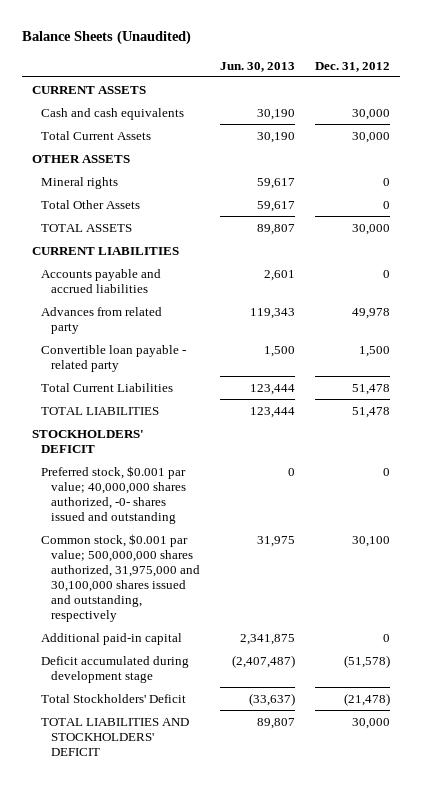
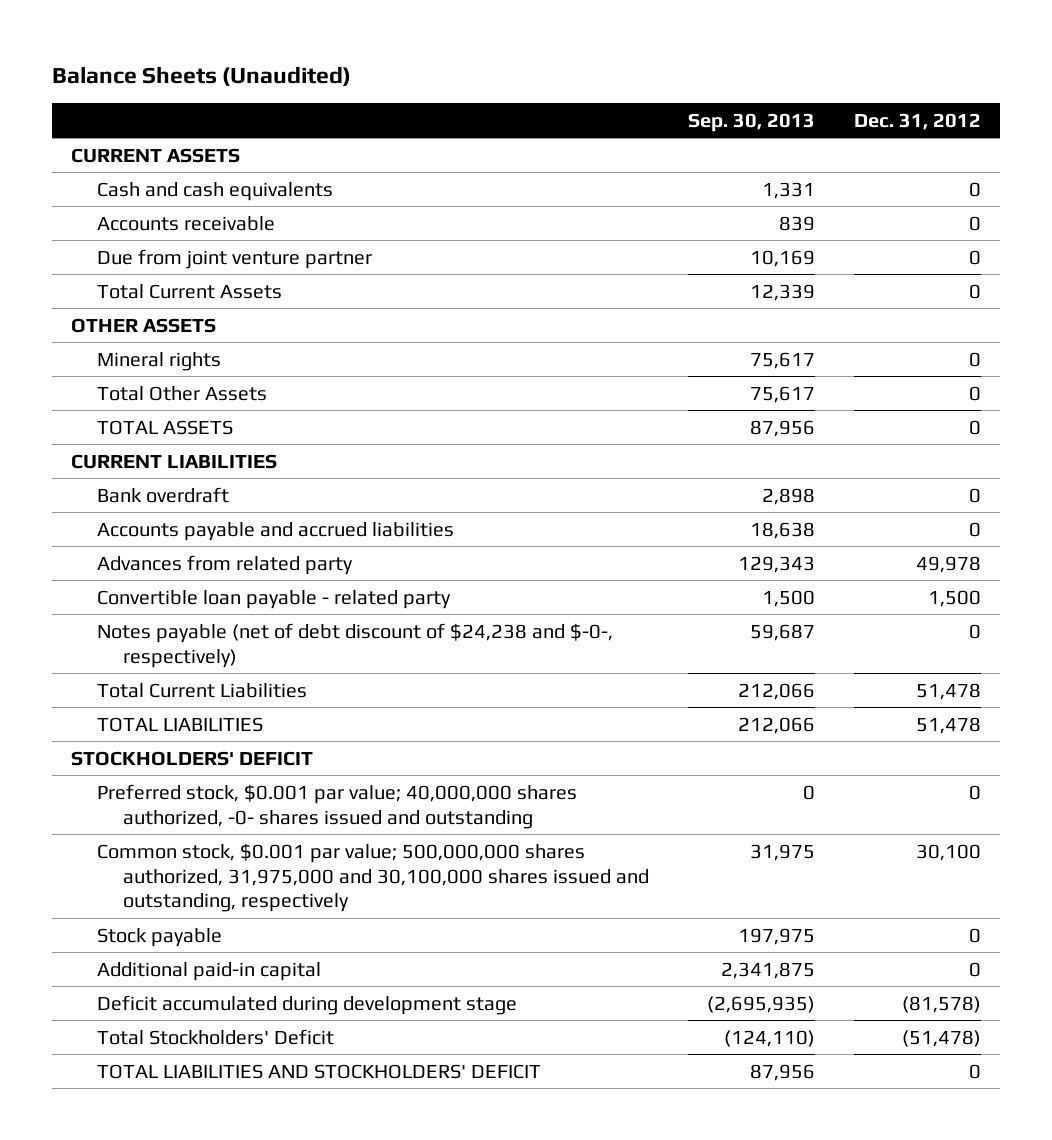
- | Jun. 30, 2013 | Dec. 31, 2012
+ | Sep. 30, 2013 | Dec. 31, 2012
- Cash and cash equivalents | 30,190 | 30,000
- Total Current Assets | 30,190 | 30,000
+ Cash and cash equivalents | 1,331 | 0
+ Accounts receivable | 839 | 0
+ Due from joint venture partner | 10,169 | 0
+ Total Current Assets | 12,339 | 0
- TOTAL ASSETS | 89,807 | 30,000
+ TOTAL ASSETS | 87,956 | 0
+ Bank overdraft | 2,898 | 0
+ Notes payable (net of debt discount of $24,238 and $-0-, respectively) | 59,687 | 0
+ Stock payable | 197,975 | 0
- Deficit accumulated during development stage | (2,407,487) | (51,578)
- Total Stockholders' Deficit | (33,637) | (21,478)
- TOTAL LIABILITIES AND STOCKHOLDERS' DEFICIT | 89,807 | 30,000
+ Deficit accumulated during development stage | (2,695,935) | (81,578)
+ Total Stockholders' Deficit | (124,110) | (51,478)
+ TOTAL LIABILITIES AND STOCKHOLDERS' DEFICIT | 87,956 | 0

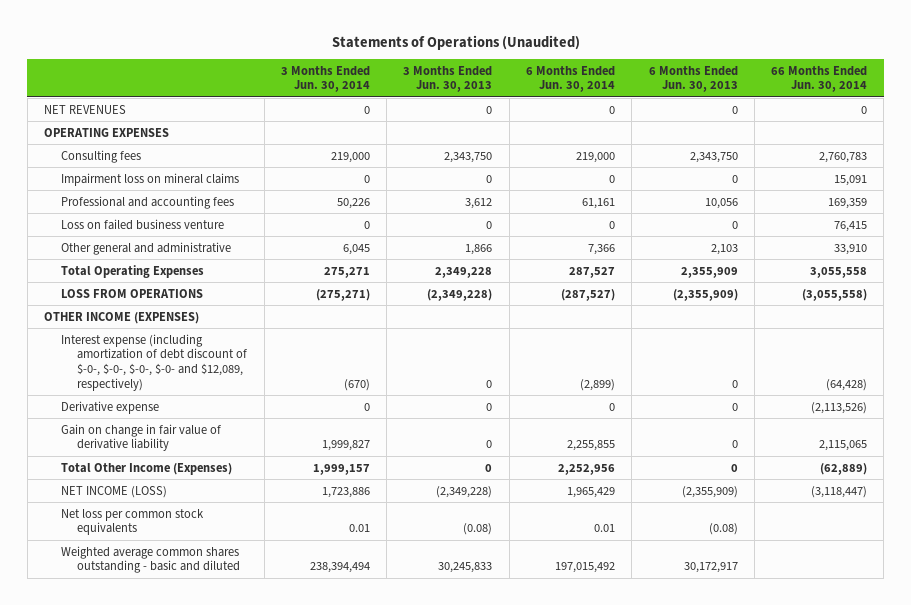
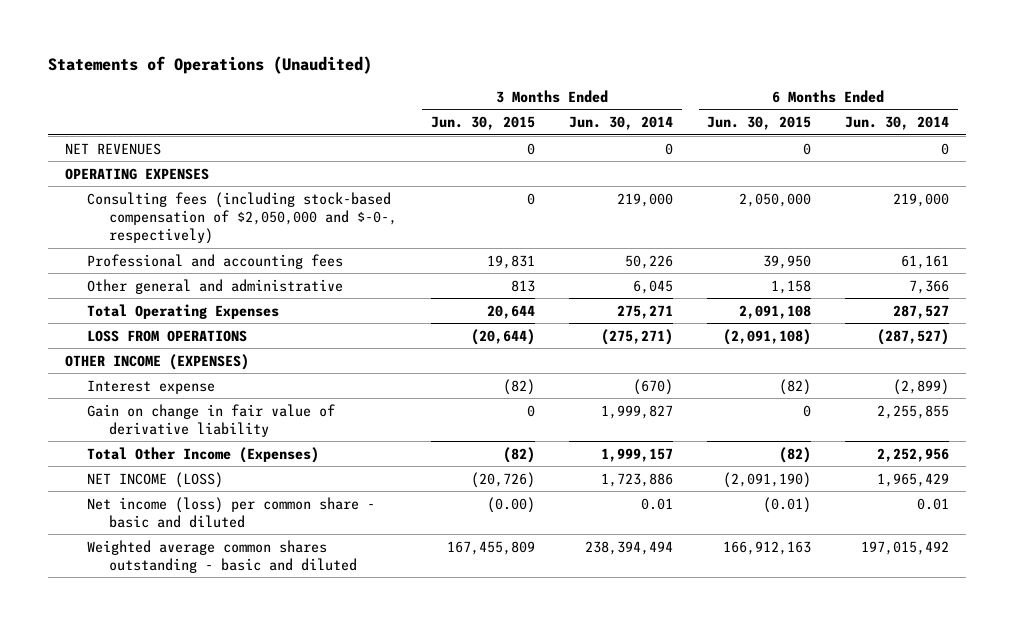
- | 3 Months Ended Jun. 30, 2014 | 3 Months Ended Jun. 30, 2013 | 6 Months Ended Jun. 30, 2014 | 6 Months Ended Jun. 30, 2013 | 66 Months Ended Jun. 30, 2014
+ | 3 Months Ended Jun. 30, 2015 | 3 Months Ended Jun. 30, 2014 | 6 Months Ended Jun. 30, 2015 | 6 Months Ended Jun. 30, 2014
- Consulting fees | 219,000 | 2,343,750 | 219,000 | 2,343,750 | 2,760,783
- Impairment loss on mineral claims | 0 | 0 | 0 | 0 | 15,091
+ Consulting fees (including stock-based compensation of $2,050,000 and $-0-, respectively) | 0 | 219,000 | 2,050,000 | 219,000
- Loss on failed business venture | 0 | 0 | 0 | 0 | 76,415
- Interest expense (including amortization of debt discount of $-0-, $-0-, $-0-, $-0- and $12,089, respectively) | (670) | 0 | (2,899) | 0 | (64,428)
- Derivative expense | 0 | 0 | 0 | 0 | (2,113,526)
+ Interest expense | (82) | (670) | (82) | (2,899)
- Net loss per common stock equivalents | 0.01 | (0.08) | 0.01 | (0.08) |
+ Net income (loss) per common share - basic and diluted | (0.00) | 0.01 | (0.01) | 0.01

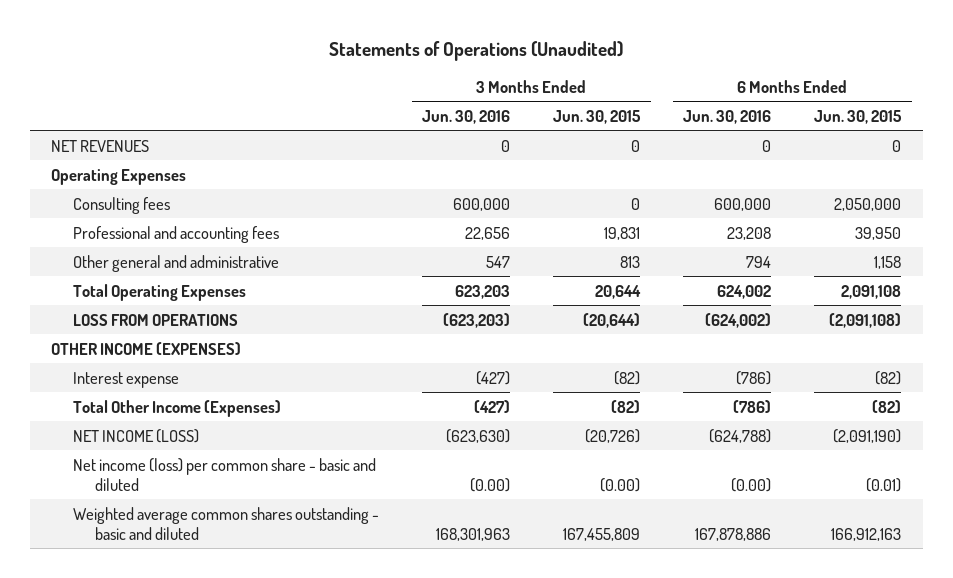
- | 3 Months Ended Jun. 30, 2015 | 3 Months Ended Jun. 30, 2014 | 6 Months Ended Jun. 30, 2015 | 6 Months Ended Jun. 30, 2014
+ | 3 Months Ended Jun. 30, 2016 | 3 Months Ended Jun. 30, 2015 | 6 Months Ended Jun. 30, 2016 | 6 Months Ended Jun. 30, 2015
- OPERATING EXPENSES
- Consulting fees (including stock-based compensation of $2,050,000 and $-0-, respectively) | 0 | 219,000 | 2,050,000 | 219,000
+ Operating Expenses
+ Consulting fees | 600,000 | 0 | 600,000 | 2,050,000
- Gain on change in fair value of derivative liability | 0 | 1,999,827 | 0 | 2,255,855

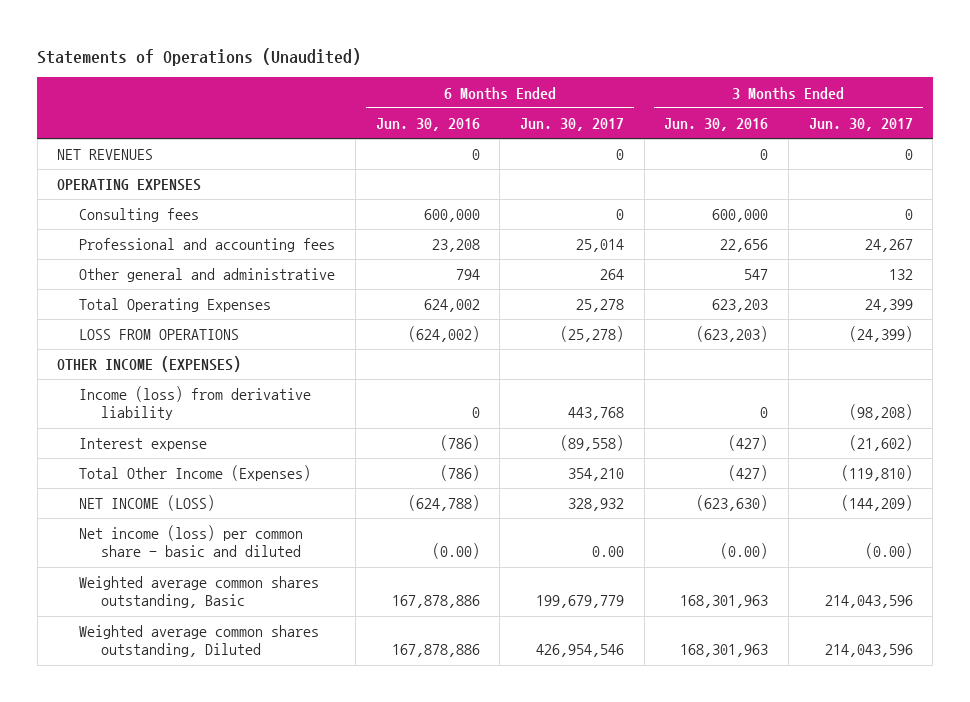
- | 3 Months Ended Jun. 30, 2016 | 3 Months Ended Jun. 30, 2015 | 6 Months Ended Jun. 30, 2016 | 6 Months Ended Jun. 30, 2015
+ | 6 Months Ended Jun. 30, 2016 | 6 Months Ended Jun. 30, 2017 | 3 Months Ended Jun. 30, 2016 | 3 Months Ended Jun. 30, 2017
- Operating Expenses
+ OPERATING EXPENSES
+ Income (loss) from derivative liability | 0 | 443,768 | 0 | (98,208)
- Weighted average common shares outstanding - basic and diluted | 168,301,963 | 167,455,809 | 167,878,886 | 166,912,163
+ Weighted average common shares outstanding, Basic | 167,878,886 | 199,679,779 | 168,301,963 | 214,043,596
+ Weighted average common shares outstanding, Diluted | 167,878,886 | 426,954,546 | 168,301,963 | 214,043,596

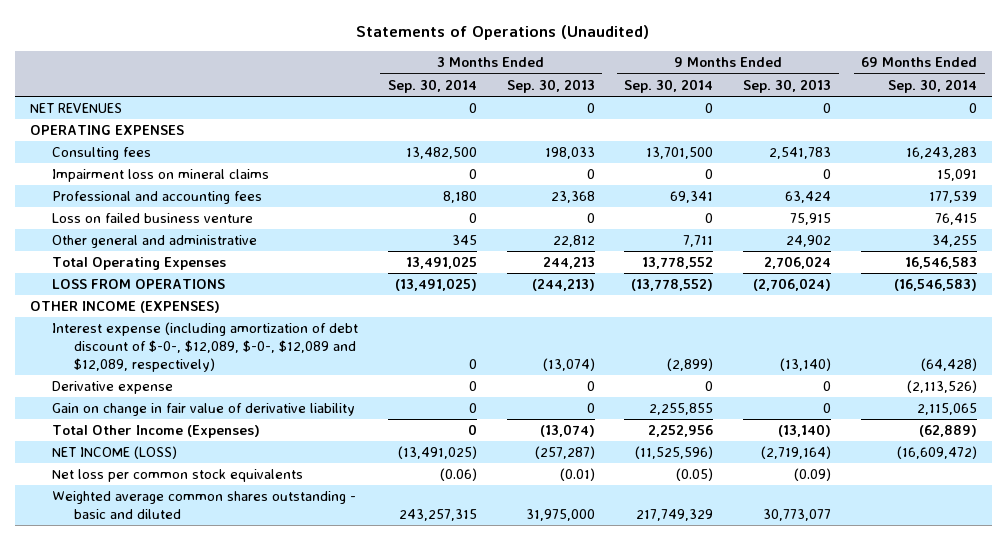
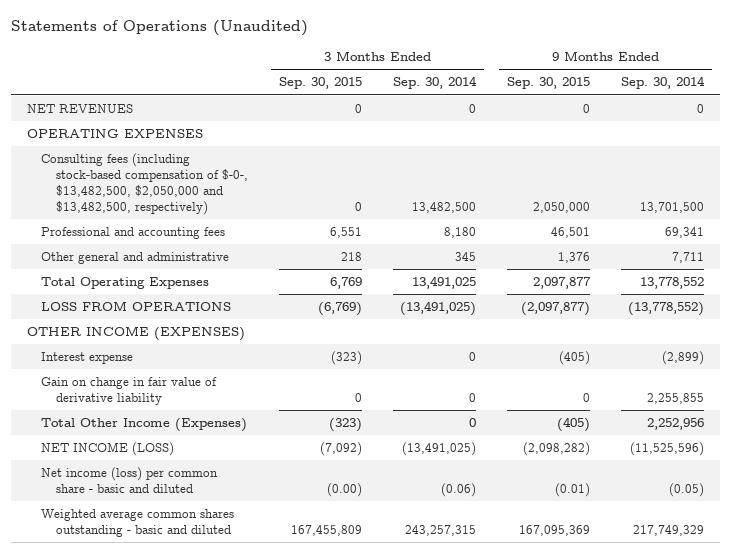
- | 3 Months Ended Sep. 30, 2014 | 3 Months Ended Sep. 30, 2013 | 9 Months Ended Sep. 30, 2014 | 9 Months Ended Sep. 30, 2013 | 69 Months Ended Sep. 30, 2014
+ | 3 Months Ended Sep. 30, 2015 | 3 Months Ended Sep. 30, 2014 | 9 Months Ended Sep. 30, 2015 | 9 Months Ended Sep. 30, 2014
- Consulting fees | 13,482,500 | 198,033 | 13,701,500 | 2,541,783 | 16,243,283
- Impairment loss on mineral claims | 0 | 0 | 0 | 0 | 15,091
+ Consulting fees (including stock-based compensation of $-0-, $13,482,500, $2,050,000 and $13,482,500, respectively) | 0 | 13,482,500 | 2,050,000 | 13,701,500
- Loss on failed business venture | 0 | 0 | 0 | 75,915 | 76,415
- Interest expense (including amortization of debt discount of $-0-, $12,089, $-0-, $12,089 and $12,089, respectively) | 0 | (13,074) | (2,899) | (13,140) | (64,428)
- Derivative expense | 0 | 0 | 0 | 0 | (2,113,526)
+ Interest expense | (323) | 0 | (405) | (2,899)
- Net loss per common stock equivalents | (0.06) | (0.01) | (0.05) | (0.09) |
+ Net income (loss) per common share - basic and diluted | (0.00) | (0.06) | (0.01) | (0.05)

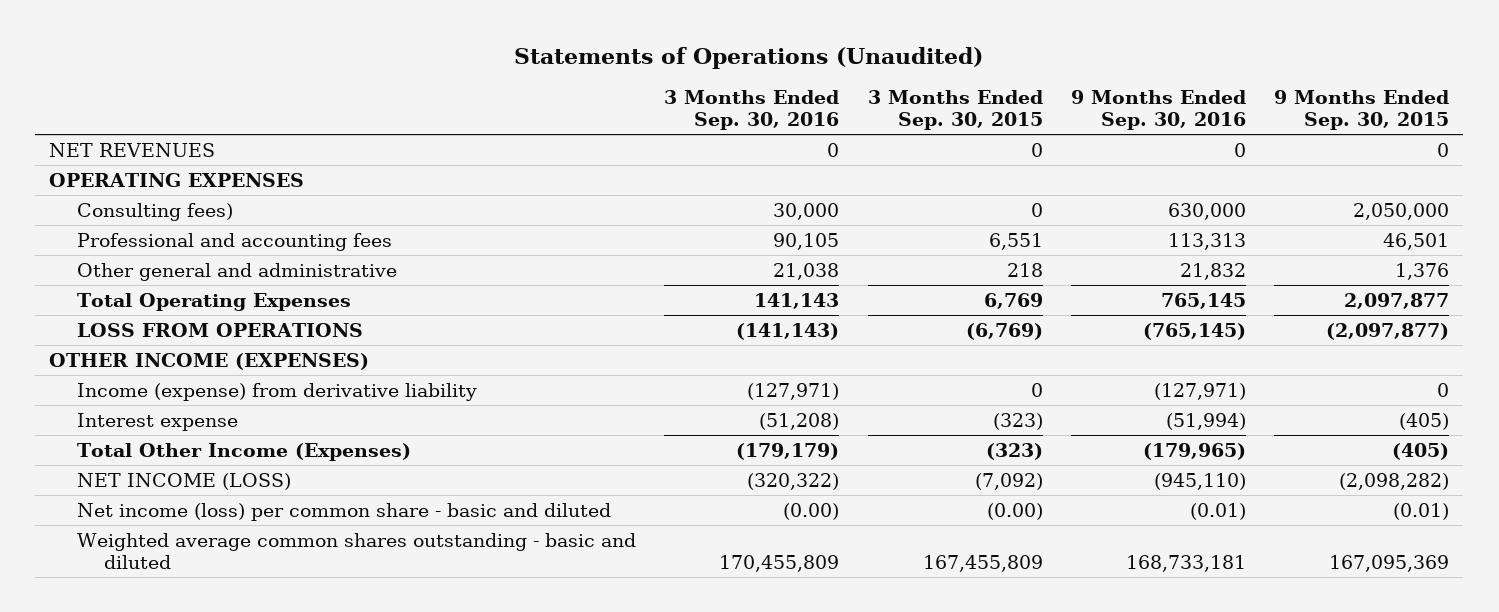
- | 3 Months Ended Sep. 30, 2015 | 3 Months Ended Sep. 30, 2014 | 9 Months Ended Sep. 30, 2015 | 9 Months Ended Sep. 30, 2014
+ | 3 Months Ended Sep. 30, 2016 | 3 Months Ended Sep. 30, 2015 | 9 Months Ended Sep. 30, 2016 | 9 Months Ended Sep. 30, 2015
- Consulting fees (including stock-based compensation of $-0-, $13,482,500, $2,050,000 and $13,482,500, respectively) | 0 | 13,482,500 | 2,050,000 | 13,701,500
+ Consulting fees) | 30,000 | 0 | 630,000 | 2,050,000
+ Income (expense) from derivative liability | (127,971) | 0 | (127,971) | 0
- Gain on change in fair value of derivative liability | 0 | 0 | 0 | 2,255,855

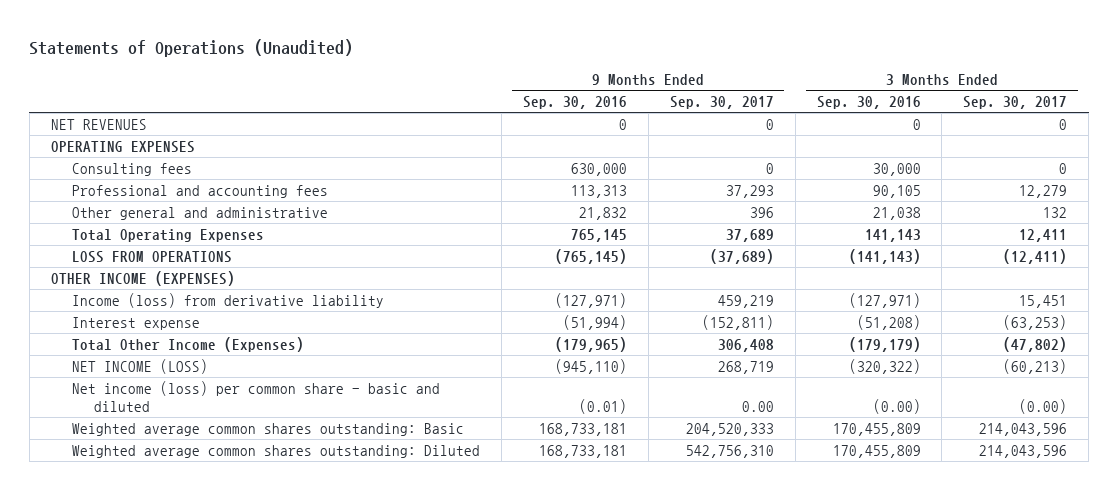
- | 3 Months Ended Sep. 30, 2016 | 3 Months Ended Sep. 30, 2015 | 9 Months Ended Sep. 30, 2016 | 9 Months Ended Sep. 30, 2015
+ | 9 Months Ended Sep. 30, 2016 | 9 Months Ended Sep. 30, 2017 | 3 Months Ended Sep. 30, 2016 | 3 Months Ended Sep. 30, 2017
- Consulting fees) | 30,000 | 0 | 630,000 | 2,050,000
+ Consulting fees | 630,000 | 0 | 30,000 | 0
- Income (expense) from derivative liability | (127,971) | 0 | (127,971) | 0
+ Income (loss) from derivative liability | (127,971) | 459,219 | (127,971) | 15,451
- Weighted average common shares outstanding - basic and diluted | 170,455,809 | 167,455,809 | 168,733,181 | 167,095,369
+ Weighted average common shares outstanding: Basic | 168,733,181 | 204,520,333 | 170,455,809 | 214,043,596
+ Weighted average common shares outstanding: Diluted | 168,733,181 | 542,756,310 | 170,455,809 | 214,043,596

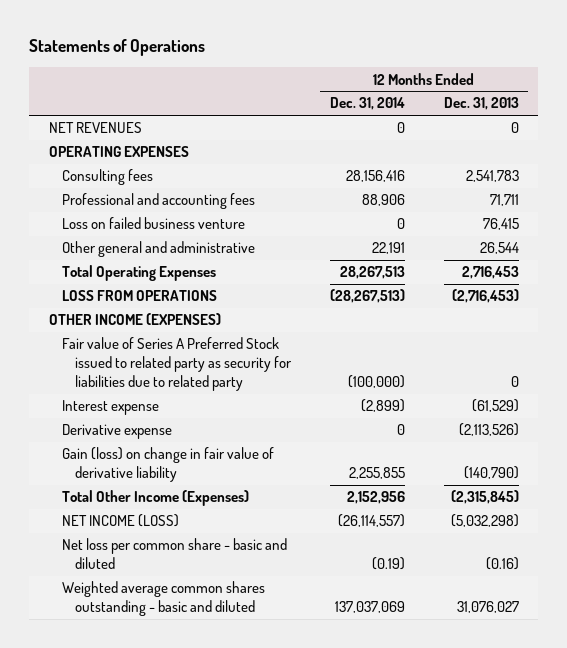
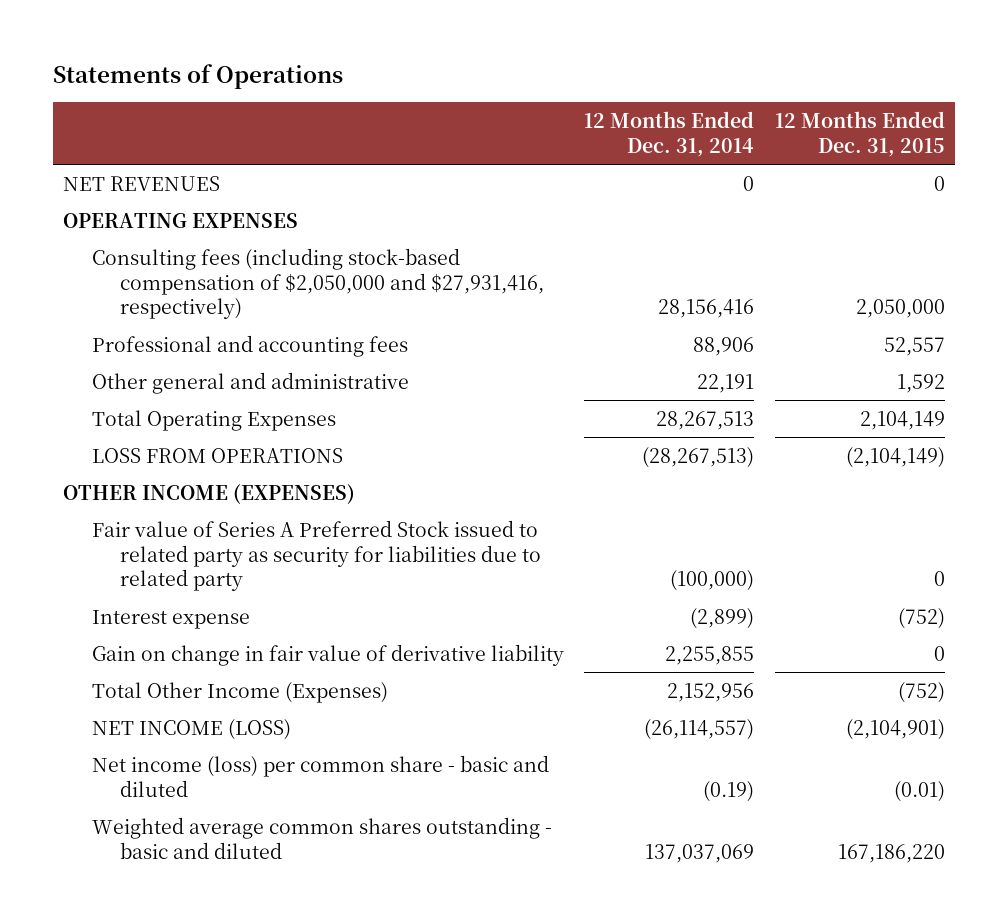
- | 12 Months Ended Dec. 31, 2014 | 12 Months Ended Dec. 31, 2013
+ | 12 Months Ended Dec. 31, 2014 | 12 Months Ended Dec. 31, 2015
- Consulting fees | 28,156,416 | 2,541,783
+ Consulting fees (including stock-based compensation of $2,050,000 and $27,931,416, respectively) | 28,156,416 | 2,050,000
- Loss on failed business venture | 0 | 76,415
- Derivative expense | 0 | (2,113,526)
- Gain (loss) on change in fair value of derivative liability | 2,255,855 | (140,790)
+ Gain on change in fair value of derivative liability | 2,255,855 | 0
- Net loss per common share - basic and diluted | (0.19) | (0.16)
+ Net income (loss) per common share - basic and diluted | (0.19) | (0.01)

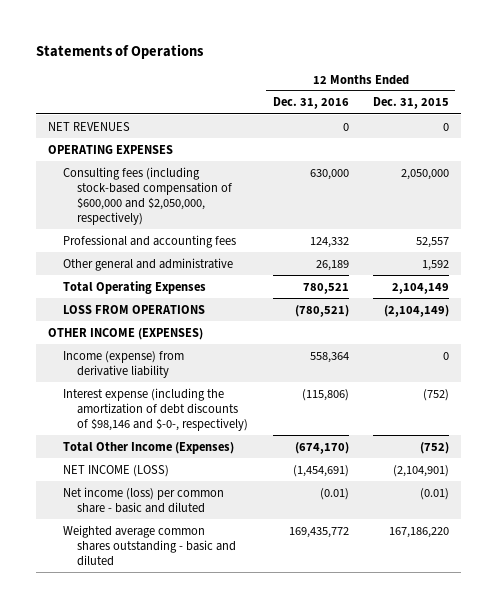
- | 12 Months Ended Dec. 31, 2014 | 12 Months Ended Dec. 31, 2015
+ | 12 Months Ended Dec. 31, 2016 | 12 Months Ended Dec. 31, 2015
- Consulting fees (including stock-based compensation of $2,050,000 and $27,931,416, respectively) | 28,156,416 | 2,050,000
+ Consulting fees (including stock-based compensation of $600,000 and $2,050,000, respectively) | 630,000 | 2,050,000
- Fair value of Series A Preferred Stock issued to related party as security for liabilities due to related party | (100,000) | 0
- Interest expense | (2,899) | (752)
- Gain on change in fair value of derivative liability | 2,255,855 | 0
+ Income (expense) from derivative liability | 558,364 | 0
+ Interest expense (including the amortization of debt discounts of $98,146 and $-0-, respectively) | (115,806) | (752)

